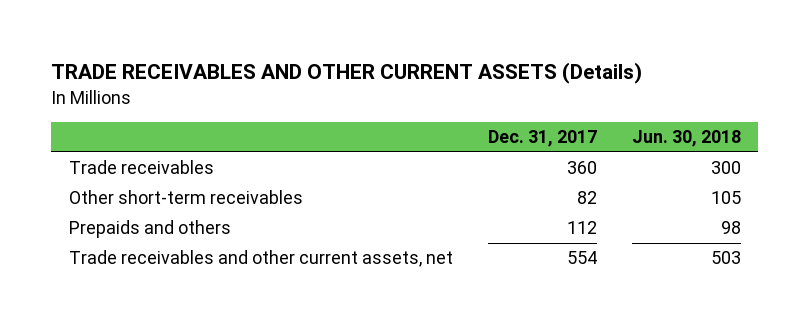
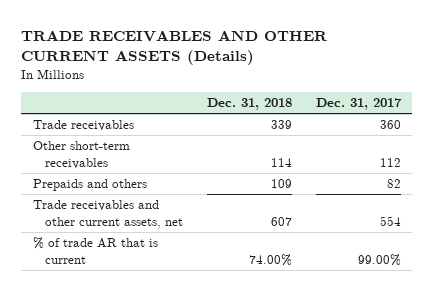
- | Dec. 31, 2017 | Jun. 30, 2018
+ | Dec. 31, 2018 | Dec. 31, 2017
- Other short-term receivables | 82 | 105
- Prepaids and others | 112 | 98
+ Other short-term receivables | 114 | 112
+ Prepaids and others | 109 | 82
+ % of trade AR that is current | 74.00% | 99.00%

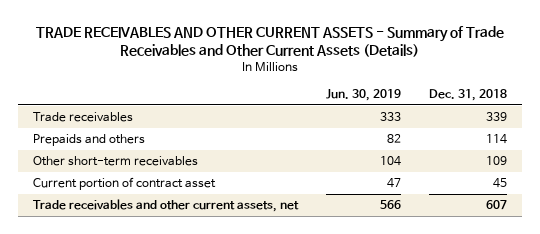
- TRADE RECEIVABLES AND OTHER CURRENT ASSETS (Details)
+ TRADE RECEIVABLES AND OTHER CURRENT ASSETS - Summary of Trade Receivables and Other Current Assets (Details)
- | Dec. 31, 2018 | Dec. 31, 2017
+ | Jun. 30, 2019 | Dec. 31, 2018
- Other short-term receivables | 114 | 112
- Prepaids and others | 109 | 82
+ Prepaids and others | 82 | 114
+ Other short-term receivables | 104 | 109
+ Current portion of contract asset | 47 | 45
- % of trade AR that is current | 74.00% | 99.00%

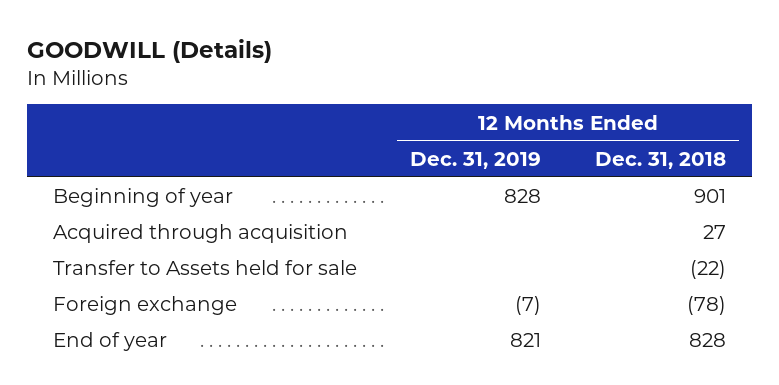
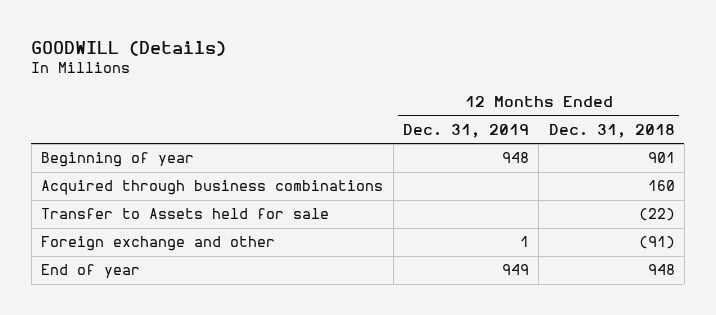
- Beginning of year | 828 | 901
- Acquired through acquisition | | 27
+ Beginning of year | 948 | 901
+ Acquired through business combinations | | 160
- Foreign exchange | (7) | (78)
- End of year | 821 | 828
+ Foreign exchange and other | 1 | (91)
+ End of year | 949 | 948

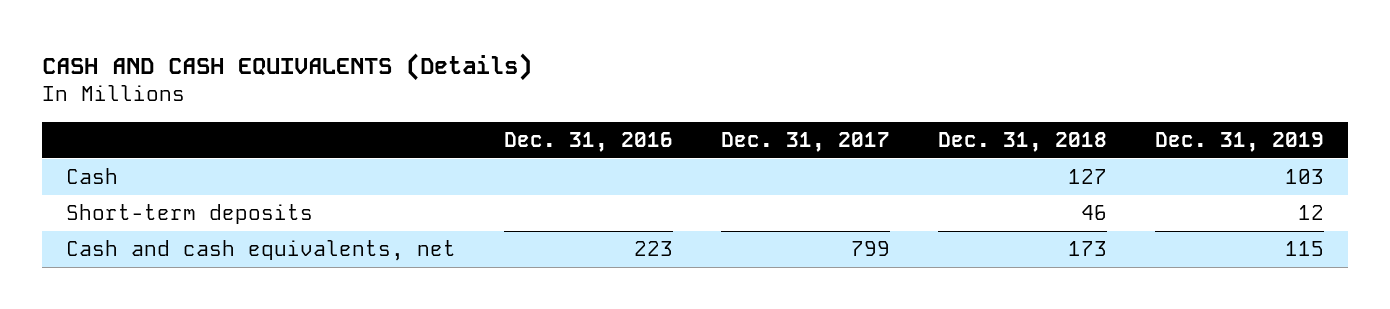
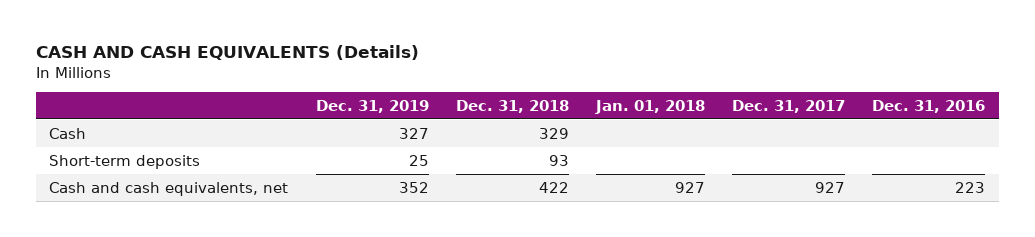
- | Dec. 31, 2016 | Dec. 31, 2017 | Dec. 31, 2018 | Dec. 31, 2019
+ | Dec. 31, 2019 | Dec. 31, 2018 | Jan. 01, 2018 | Dec. 31, 2017 | Dec. 31, 2016
- Cash | | | 127 | 103
- Short-term deposits | | | 46 | 12
- Cash and cash equivalents, net | 223 | 799 | 173 | 115
+ Cash | 327 | 329 | | |
+ Short-term deposits | 25 | 93 | | |
+ Cash and cash equivalents, net | 352 | 422 | 927 | 927 | 223

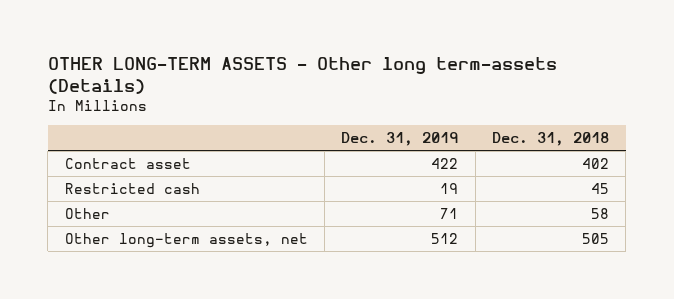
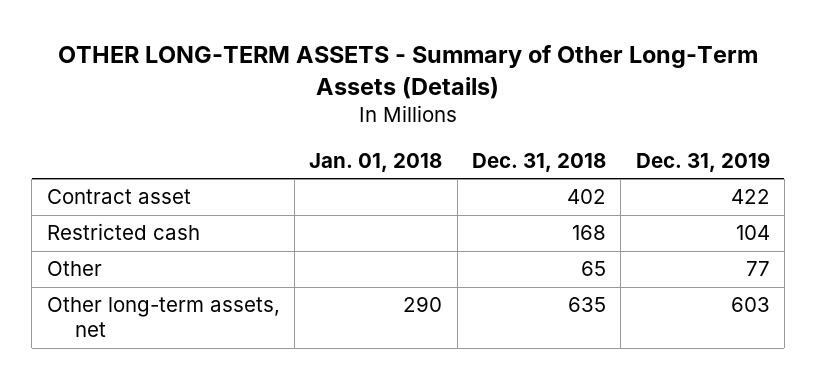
- OTHER LONG-TERM ASSETS - Other long term-assets (Details)
+ OTHER LONG-TERM ASSETS - Summary of Other Long-Term Assets (Details)
- | Dec. 31, 2019 | Dec. 31, 2018
+ | Jan. 01, 2018 | Dec. 31, 2018 | Dec. 31, 2019
- Restricted cash | 19 | 45
- Other | 71 | 58
- Other long-term assets, net | 512 | 505
+ Restricted cash | | 168 | 104
+ Other | | 65 | 77
+ Other long-term assets, net | 290 | 635 | 603

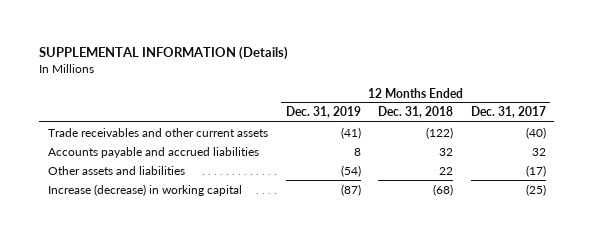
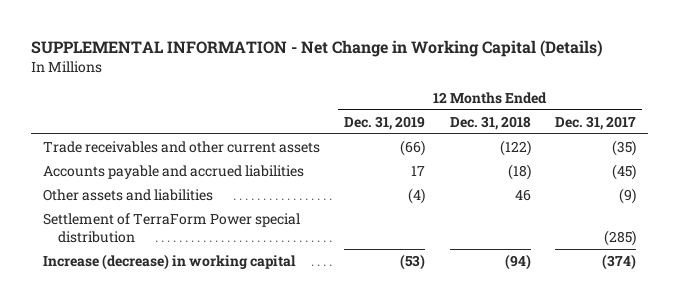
- SUPPLEMENTAL INFORMATION (Details)
+ SUPPLEMENTAL INFORMATION - Net Change in Working Capital (Details)
- Trade receivables and other current assets | (41) | (122) | (40)
- Accounts payable and accrued liabilities | 8 | 32 | 32
- Other assets and liabilities | (54) | 22 | (17)
- Increase (decrease) in working capital | (87) | (68) | (25)
+ Trade receivables and other current assets | (66) | (122) | (35)
+ Accounts payable and accrued liabilities | 17 | (18) | (45)
+ Other assets and liabilities | (4) | 46 | (9)
+ Settlement of TerraForm Power special distribution | | | (285)
+ Increase (decrease) in working capital | (53) | (94) | (374)

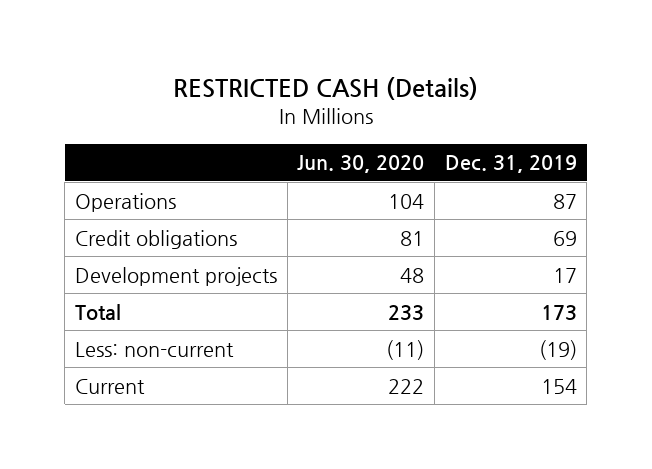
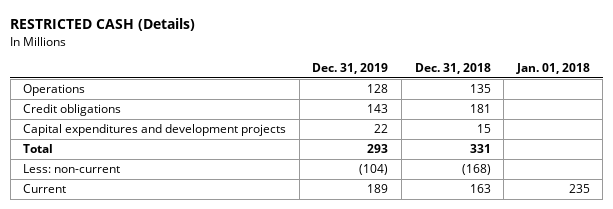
- | Jun. 30, 2020 | Dec. 31, 2019
+ | Dec. 31, 2019 | Dec. 31, 2018 | Jan. 01, 2018
- Operations | 104 | 87
- Credit obligations | 81 | 69
- Development projects | 48 | 17
- Total | 233 | 173
- Less: non-current | (11) | (19)
- Current | 222 | 154
+ Operations | 128 | 135 |
+ Credit obligations | 143 | 181 |
+ Capital expenditures and development projects | 22 | 15 |
+ Total | 293 | 331 |
+ Less: non-current | (104) | (168) |
+ Current | 189 | 163 | 235

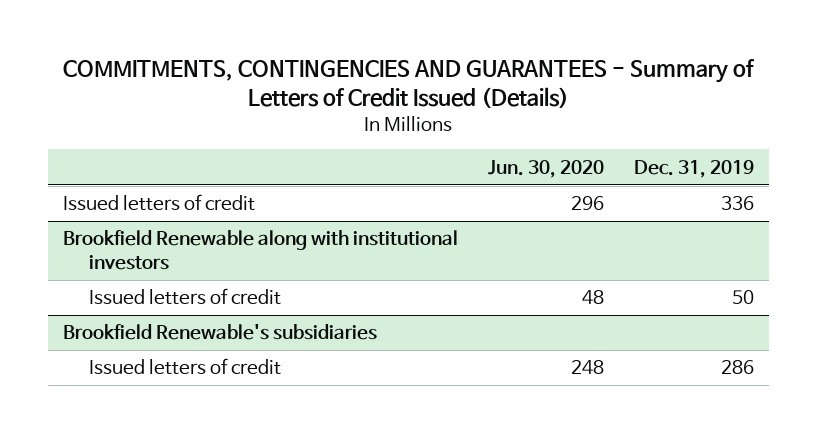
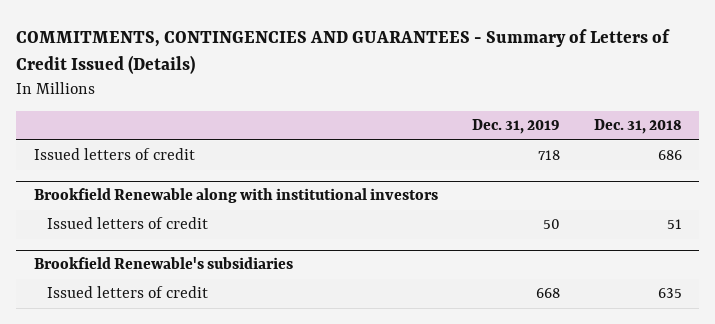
- | Jun. 30, 2020 | Dec. 31, 2019
+ | Dec. 31, 2019 | Dec. 31, 2018
- Issued letters of credit | 296 | 336
+ Issued letters of credit | 718 | 686
@ Brookfield Renewable's subsidiaries
- Issued letters of credit | 248 | 286
+ Issued letters of credit | 668 | 635

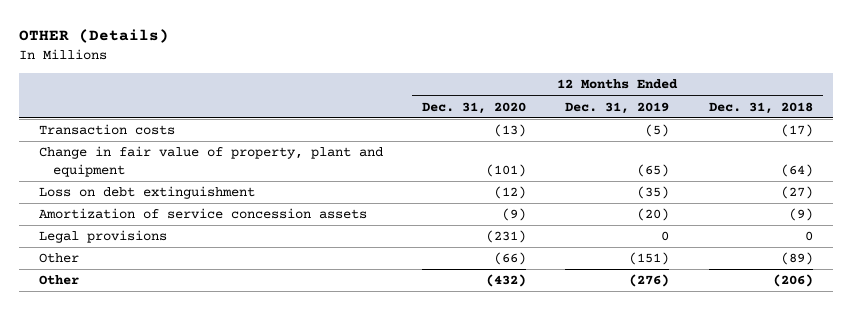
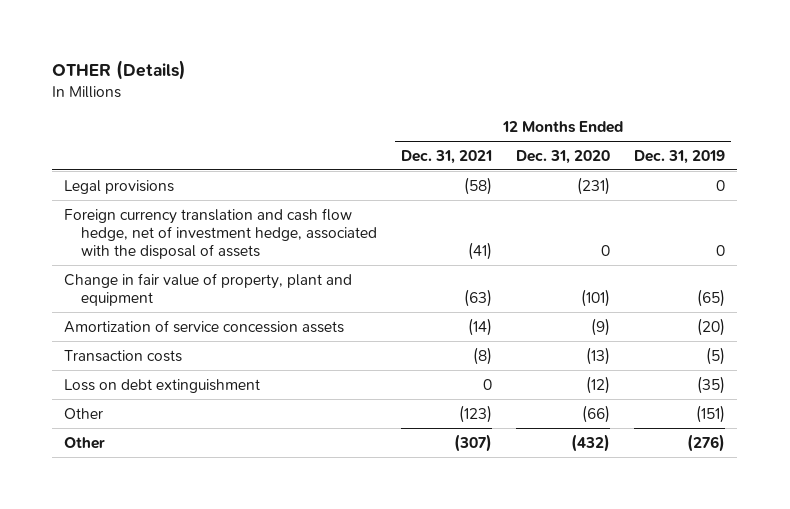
- | 12 Months Ended Dec. 31, 2020 | 12 Months Ended Dec. 31, 2019 | 12 Months Ended Dec. 31, 2018
+ | 12 Months Ended Dec. 31, 2021 | 12 Months Ended Dec. 31, 2020 | 12 Months Ended Dec. 31, 2019
moved up: Legal provisions | (58) | (231) | 0
+ Foreign currency translation and cash flow hedge, net of investment hedge, associated with the disposal of assets | (41) | 0 | 0
moved down: Transaction costs | (8) | (13) | (5)
moved down: Loss on debt extinguishment | 0 | (12) | (35)

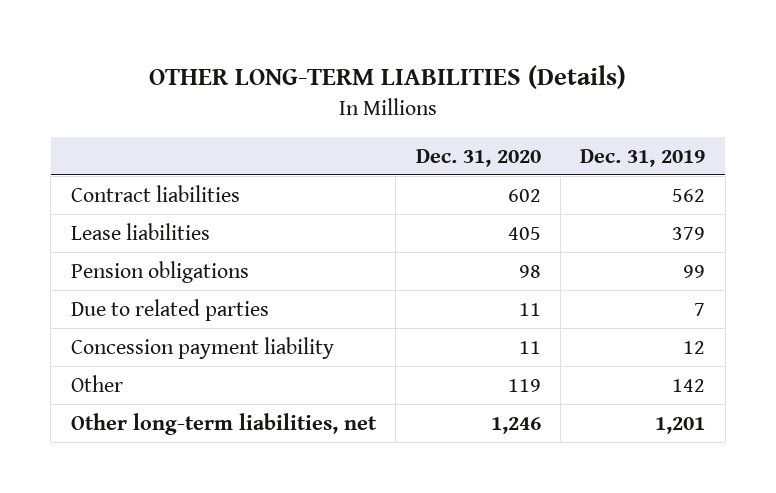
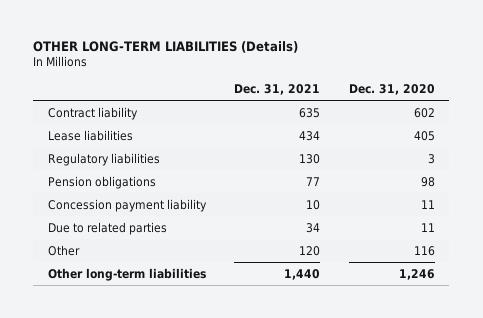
- | Dec. 31, 2020 | Dec. 31, 2019
+ | Dec. 31, 2021 | Dec. 31, 2020
- Contract liabilities | 602 | 562
+ Contract liability | 635 | 602
+ Regulatory liabilities | 130 | 3
- Other | 119 | 142
- Other long-term liabilities, net | 1,246 | 1,201
moved down: Due to related parties | 34 | 11
+ Other | 120 | 116
+ Other long-term liabilities | 1,440 | 1,246

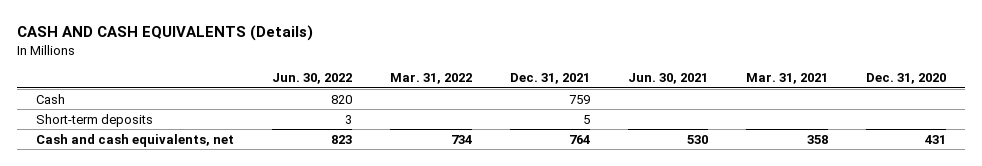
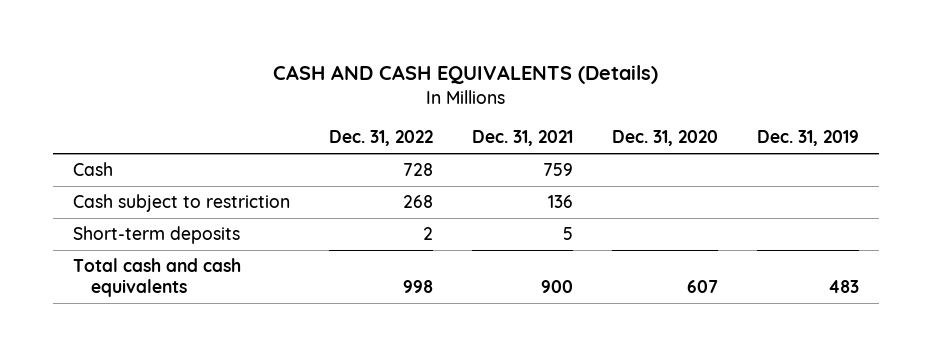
- | Jun. 30, 2022 | Mar. 31, 2022 | Dec. 31, 2021 | Jun. 30, 2021 | Mar. 31, 2021 | Dec. 31, 2020
+ | Dec. 31, 2022 | Dec. 31, 2021 | Dec. 31, 2020 | Dec. 31, 2019
+ Cash subject to restriction | 268 | 136 | |
- Cash and cash equivalents, net | 823 | 734 | 764 | 530 | 358 | 431
+ Total cash and cash equivalents | 998 | 900 | 607 | 483

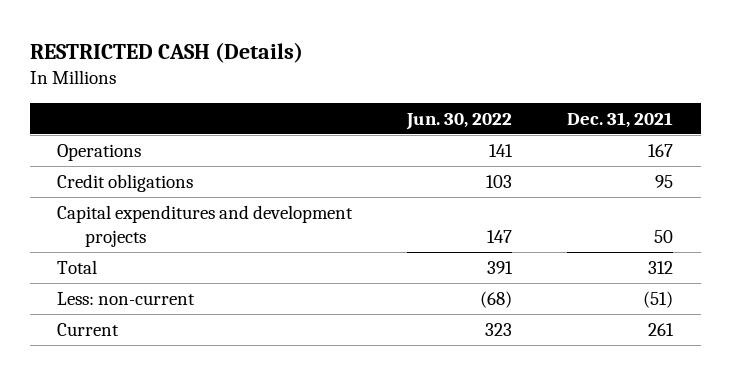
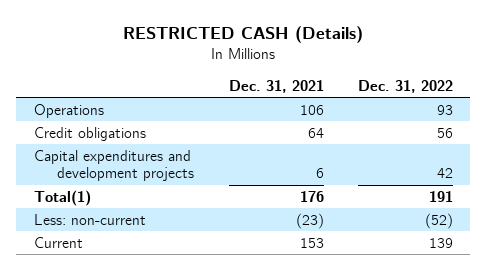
- | Jun. 30, 2022 | Dec. 31, 2021
+ | Dec. 31, 2021 | Dec. 31, 2022
- Operations | 141 | 167
- Credit obligations | 103 | 95
- Capital expenditures and development projects | 147 | 50
- Total | 391 | 312
- Less: non-current | (68) | (51)
- Current | 323 | 261
+ Operations | 106 | 93
+ Credit obligations | 64 | 56
+ Capital expenditures and development projects | 6 | 42
+ Total(1) | 176 | 191
+ Less: non-current | (23) | (52)
+ Current | 153 | 139

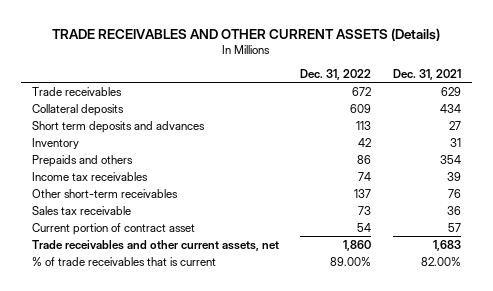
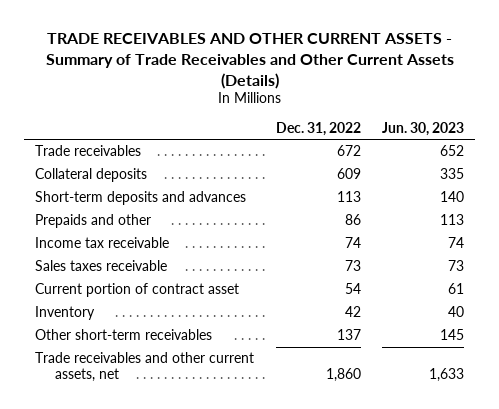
- TRADE RECEIVABLES AND OTHER CURRENT ASSETS (Details)
+ TRADE RECEIVABLES AND OTHER CURRENT ASSETS - Summary of Trade Receivables and Other Current Assets (Details)
- | Dec. 31, 2022 | Dec. 31, 2021
+ | Dec. 31, 2022 | Jun. 30, 2023
- Short term deposits and advances | 113 | 27
+ Short-term deposits and advances | 113 | 140
+ Prepaids and other | 86 | 113
+ Income tax receivable | 74 | 74
+ Sales taxes receivable | 73 | 73
moved up: Current portion of contract asset | 54 | 61
- Prepaids and others | 86 | 354
- Income tax receivables | 74 | 39
- Sales tax receivable | 73 | 36
- % of trade receivables that is current | 89.00% | 82.00%

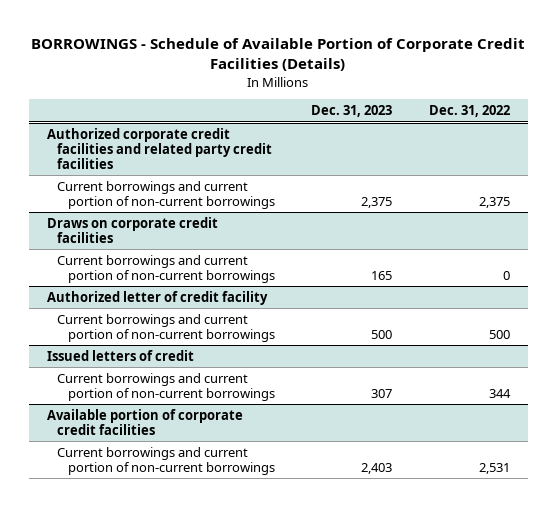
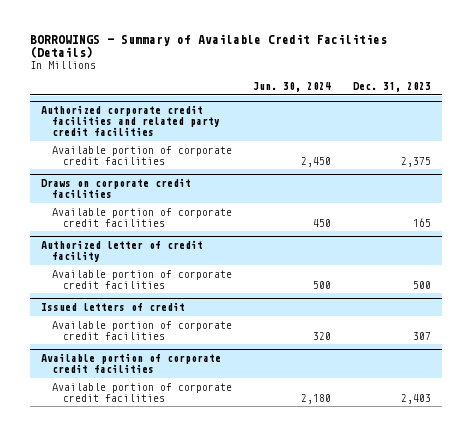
- BORROWINGS - Schedule of Available Portion of Corporate Credit Facilities (Details)
+ BORROWINGS - Summary of Available Credit Facilities (Details)
- | Dec. 31, 2023 | Dec. 31, 2022
+ | Jun. 30, 2024 | Dec. 31, 2023
@ Authorized corporate credit facilities and related party credit facilities
- Current borrowings and current portion of non-current borrowings | 2,375 | 2,375
+ Available portion of corporate credit facilities | 2,450 | 2,375
@ Draws on corporate credit facilities
- Current borrowings and current portion of non-current borrowings | 165 | 0
+ Available portion of corporate credit facilities | 450 | 165
@ Authorized letter of credit facility
- Current borrowings and current portion of non-current borrowings | 500 | 500
+ Available portion of corporate credit facilities | 500 | 500
@ Issued letters of credit
- Current borrowings and current portion of non-current borrowings | 307 | 344
+ Available portion of corporate credit facilities | 320 | 307
@ Available portion of corporate credit facilities
- Current borrowings and current portion of non-current borrowings | 2,403 | 2,531
+ Available portion of corporate credit facilities | 2,180 | 2,403

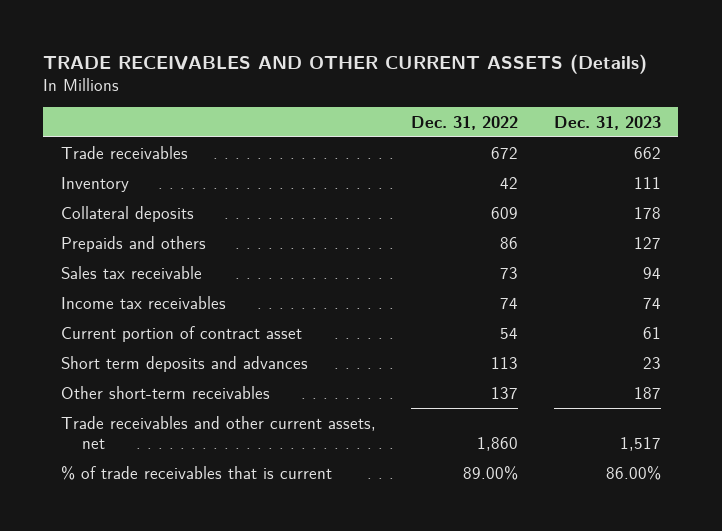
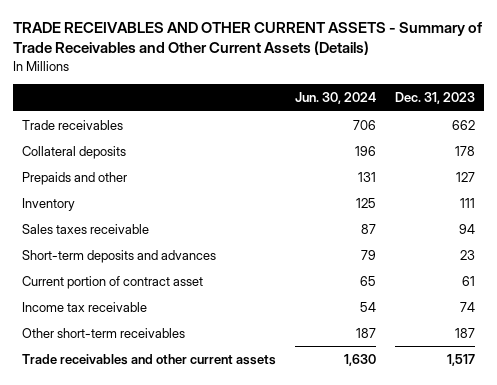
- TRADE RECEIVABLES AND OTHER CURRENT ASSETS (Details)
+ TRADE RECEIVABLES AND OTHER CURRENT ASSETS - Summary of Trade Receivables and Other Current Assets (Details)
- | Dec. 31, 2022 | Dec. 31, 2023
+ | Jun. 30, 2024 | Dec. 31, 2023
- Prepaids and others | 86 | 127
- Sales tax receivable | 73 | 94
- Income tax receivables | 74 | 74
+ Prepaids and other | 131 | 127
moved down: Inventory | 125 | 111
+ Sales taxes receivable | 87 | 94
+ Short-term deposits and advances | 79 | 23
- Short term deposits and advances | 113 | 23
+ Income tax receivable | 54 | 74
- Trade receivables and other current assets, net | 1,860 | 1,517
- % of trade receivables that is current | 89.00% | 86.00%
+ Trade receivables and other current assets | 1,630 | 1,517

